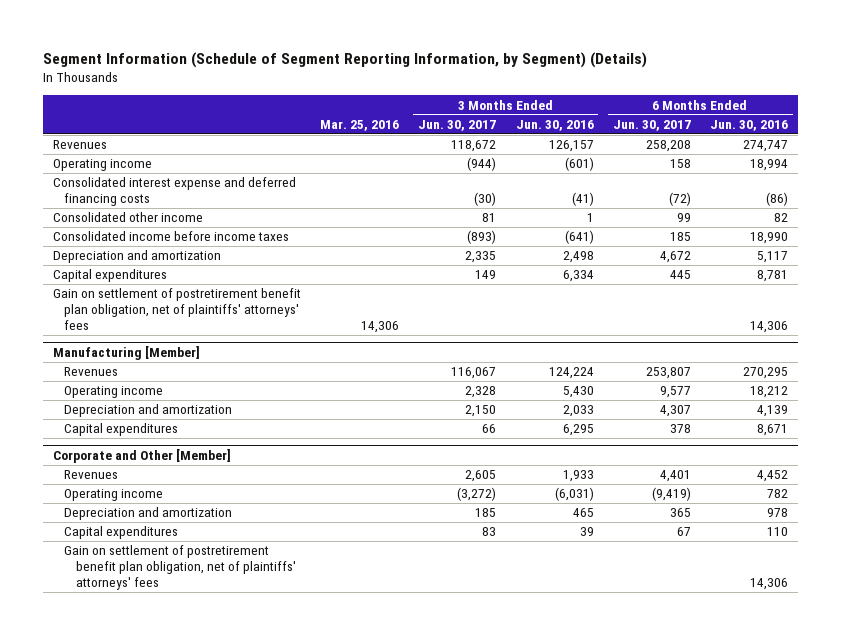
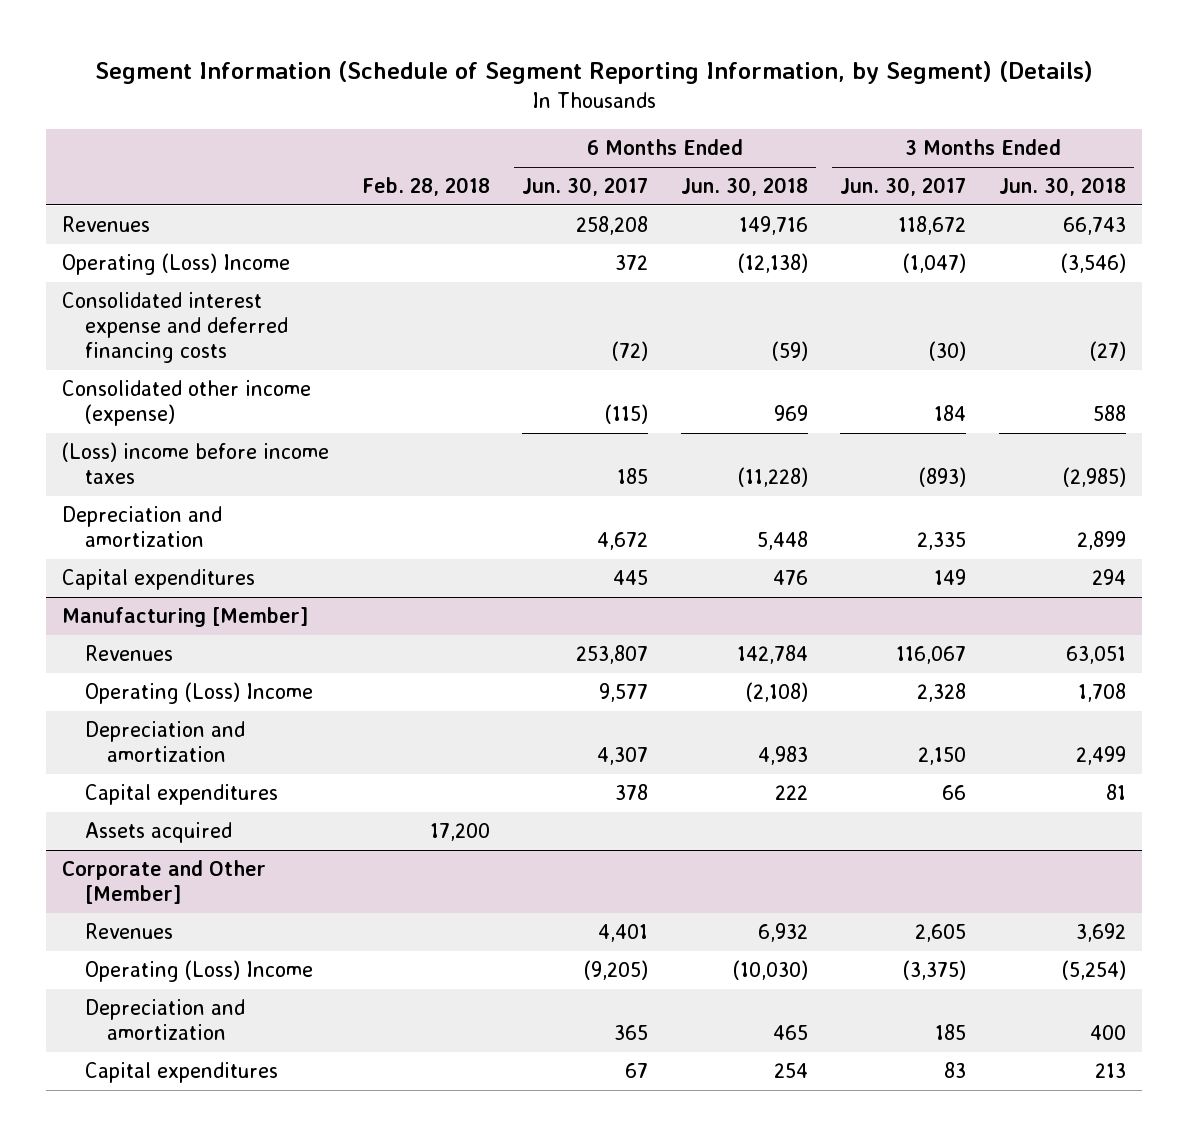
- | Mar. 25, 2016 | 3 Months Ended Jun. 30, 2017 | 3 Months Ended Jun. 30, 2016 | 6 Months Ended Jun. 30, 2017 | 6 Months Ended Jun. 30, 2016
+ | Feb. 28, 2018 | 6 Months Ended Jun. 30, 2017 | 6 Months Ended Jun. 30, 2018 | 3 Months Ended Jun. 30, 2017 | 3 Months Ended Jun. 30, 2018
- Operating income | | (944) | (601) | 158 | 18,994
+ Operating (Loss) Income | | 372 | (12,138) | (1,047) | (3,546)
- Consolidated other income | | 81 | 1 | 99 | 82
- Consolidated income before income taxes | | (893) | (641) | 185 | 18,990
+ Consolidated other income (expense) | | (115) | 969 | 184 | 588
+ (Loss) income before income taxes | | 185 | (11,228) | (893) | (2,985)
- Gain on settlement of postretirement benefit plan obligation, net of plaintiffs' attorneys' fees | 14,306 | | | | 14,306
@ Manufacturing [Member]
- Operating income | | 2,328 | 5,430 | 9,577 | 18,212
+ Operating (Loss) Income | | 9,577 | (2,108) | 2,328 | 1,708
+ Assets acquired | 17,200 | | | |
@ Corporate and Other [Member]
- Operating income | | (3,272) | (6,031) | (9,419) | 782
+ Operating (Loss) Income | | (9,205) | (10,030) | (3,375) | (5,254)
- Gain on settlement of postretirement benefit plan obligation, net of plaintiffs' attorneys' fees | | | | | 14,306

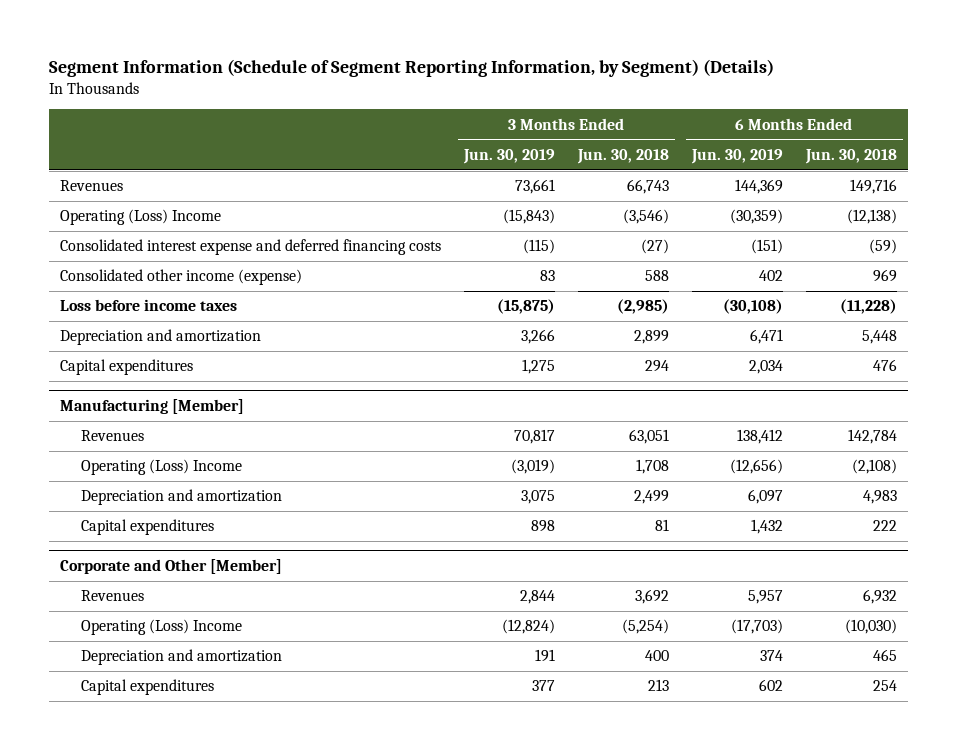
- | Feb. 28, 2018 | 6 Months Ended Jun. 30, 2017 | 6 Months Ended Jun. 30, 2018 | 3 Months Ended Jun. 30, 2017 | 3 Months Ended Jun. 30, 2018
+ | 3 Months Ended Jun. 30, 2019 | 3 Months Ended Jun. 30, 2018 | 6 Months Ended Jun. 30, 2019 | 6 Months Ended Jun. 30, 2018
- (Loss) income before income taxes | | 185 | (11,228) | (893) | (2,985)
+ Loss before income taxes | (15,875) | (2,985) | (30,108) | (11,228)
@ Manufacturing [Member]
- Assets acquired | 17,200 | | | |

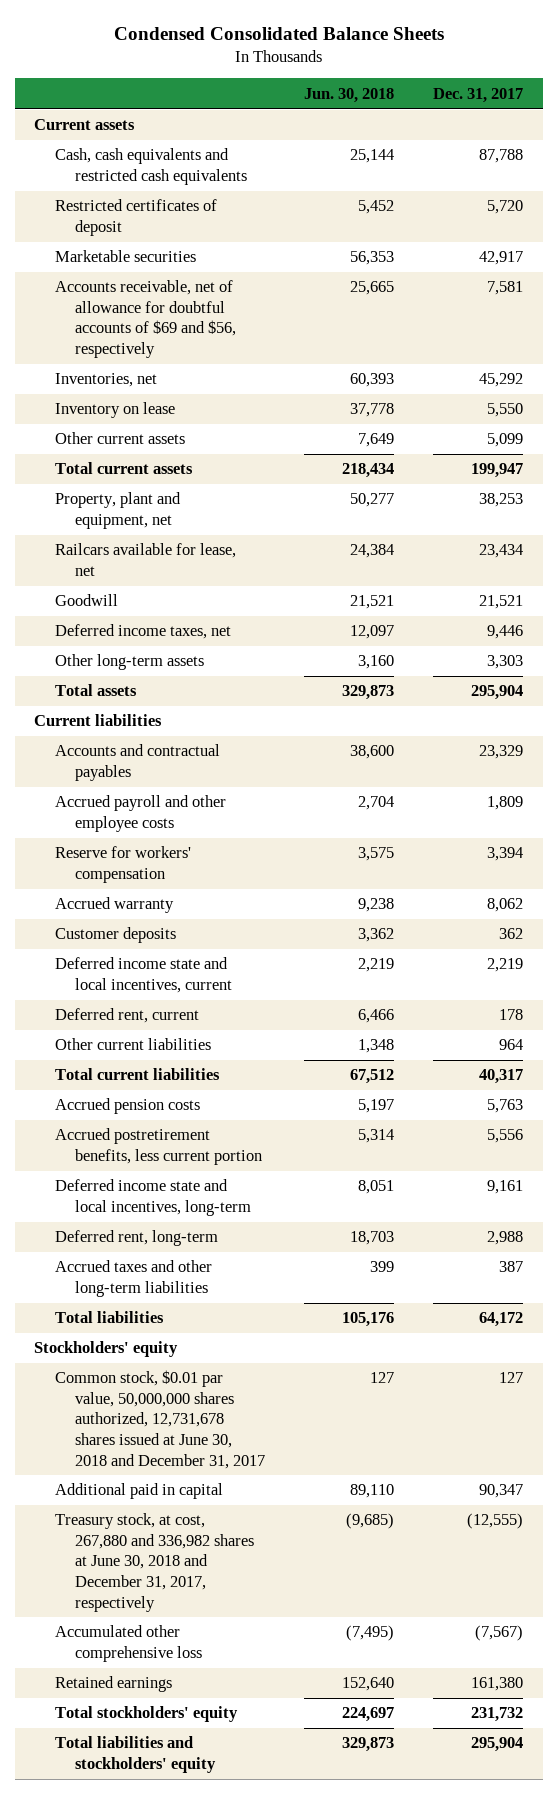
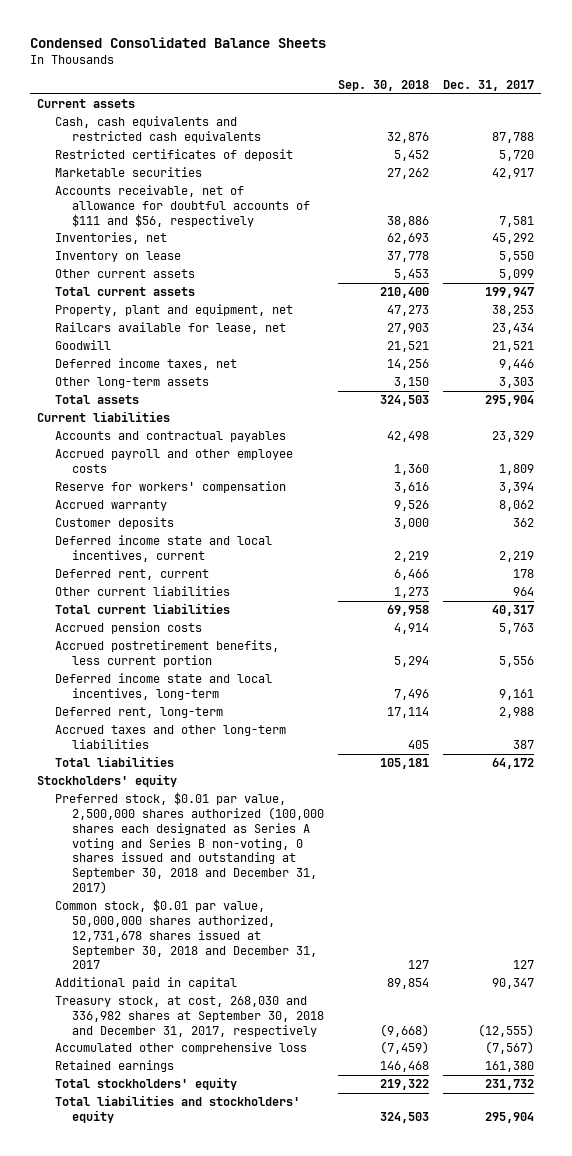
- | Jun. 30, 2018 | Dec. 31, 2017
+ | Sep. 30, 2018 | Dec. 31, 2017
- Accounts receivable, net of allowance for doubtful accounts of $69 and $56, respectively | 25,665 | 7,581
+ Accounts receivable, net of allowance for doubtful accounts of $111 and $56, respectively | 38,886 | 7,581
- Common stock, $0.01 par value, 50,000,000 shares authorized, 12,731,678 shares issued at June 30, 2018 and December 31, 2017 | 127 | 127
+ Preferred stock, $0.01 par value, 2,500,000 shares authorized (100,000 shares each designated as Series A voting and Series B non-voting, 0 shares issued and outstanding at September 30, 2018 and December 31, 2017)
+ Common stock, $0.01 par value, 50,000,000 shares authorized, 12,731,678 shares issued at September 30, 2018 and December 31, 2017 | 127 | 127
- Treasury stock, at cost, 267,880 and 336,982 shares at June 30, 2018 and December 31, 2017, respectively | (9,685) | (12,555)
+ Treasury stock, at cost, 268,030 and 336,982 shares at September 30, 2018 and December 31, 2017, respectively | (9,668) | (12,555)

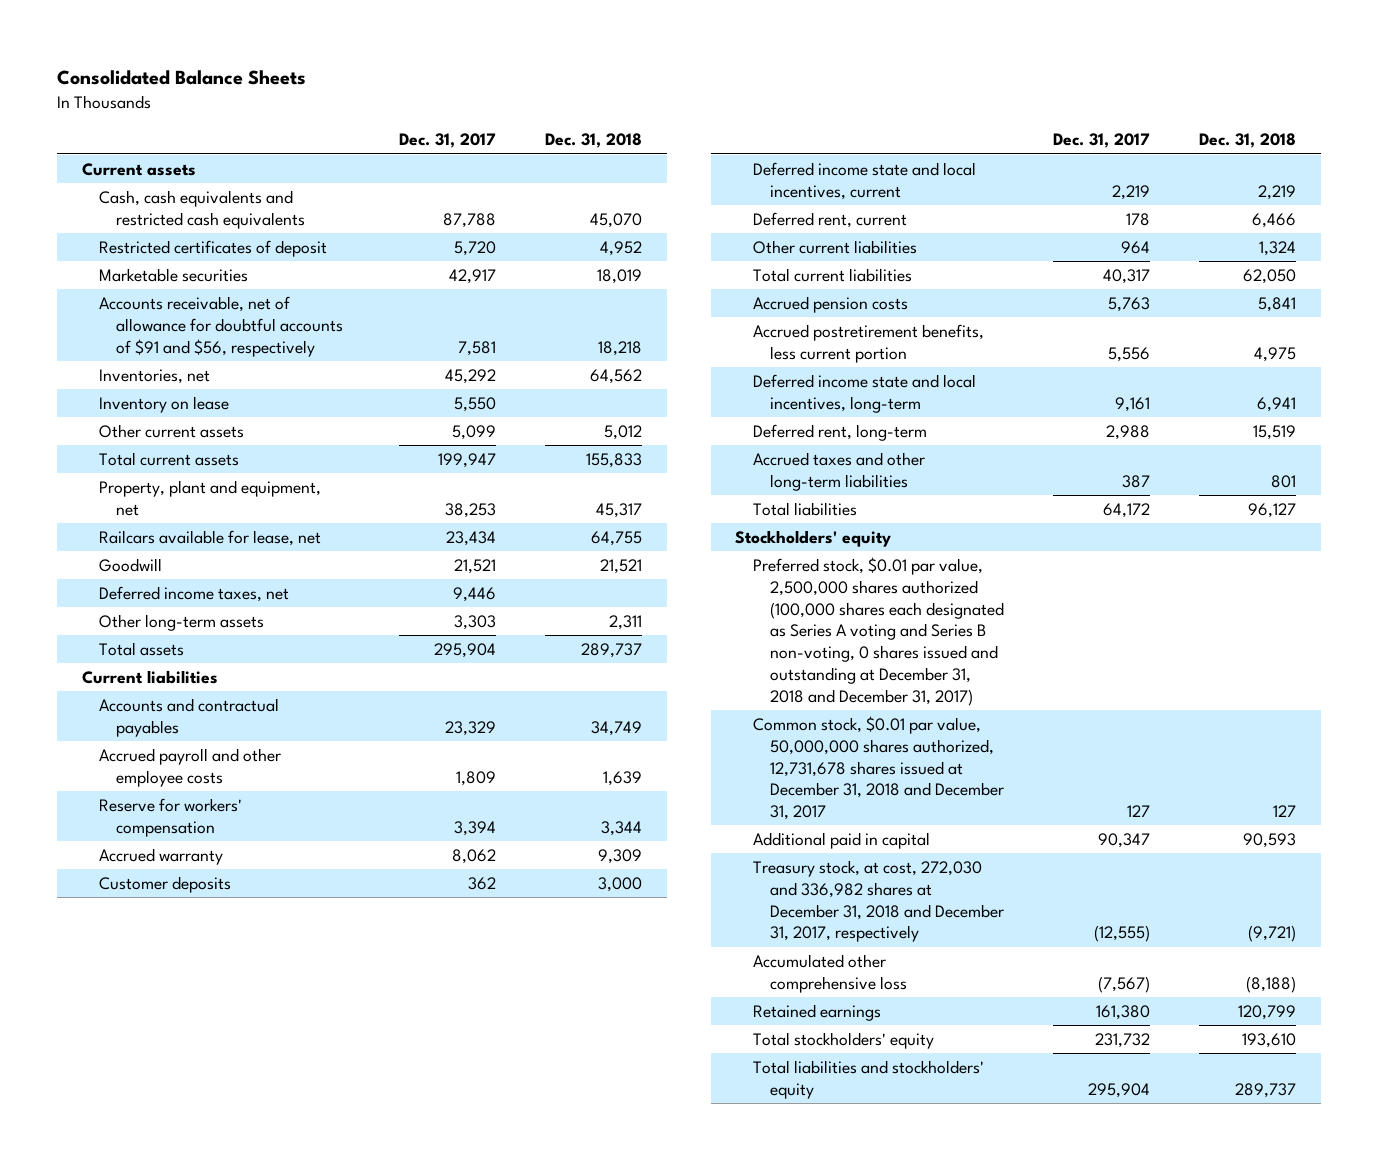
- Condensed Consolidated Balance Sheets
+ Consolidated Balance Sheets
- | Sep. 30, 2018 | Dec. 31, 2017
+ | Dec. 31, 2017 | Dec. 31, 2018
- Accounts receivable, net of allowance for doubtful accounts of $111 and $56, respectively | 38,886 | 7,581
+ Accounts receivable, net of allowance for doubtful accounts of $91 and $56, respectively | 7,581 | 18,218
- Preferred stock, $0.01 par value, 2,500,000 shares authorized (100,000 shares each designated as Series A voting and Series B non-voting, 0 shares issued and outstanding at September 30, 2018 and December 31, 2017)
- Common stock, $0.01 par value, 50,000,000 shares authorized, 12,731,678 shares issued at September 30, 2018 and December 31, 2017 | 127 | 127
+ Preferred stock, $0.01 par value, 2,500,000 shares authorized (100,000 shares each designated as Series A voting and Series B non-voting, 0 shares issued and outstanding at December 31, 2018 and December 31, 2017)
+ Common stock, $0.01 par value, 50,000,000 shares authorized, 12,731,678 shares issued at December 31, 2018 and December 31, 2017 | 127 | 127
- Treasury stock, at cost, 268,030 and 336,982 shares at September 30, 2018 and December 31, 2017, respectively | (9,668) | (12,555)
+ Treasury stock, at cost, 272,030 and 336,982 shares at December 31, 2018 and December 31, 2017, respectively | (12,555) | (9,721)

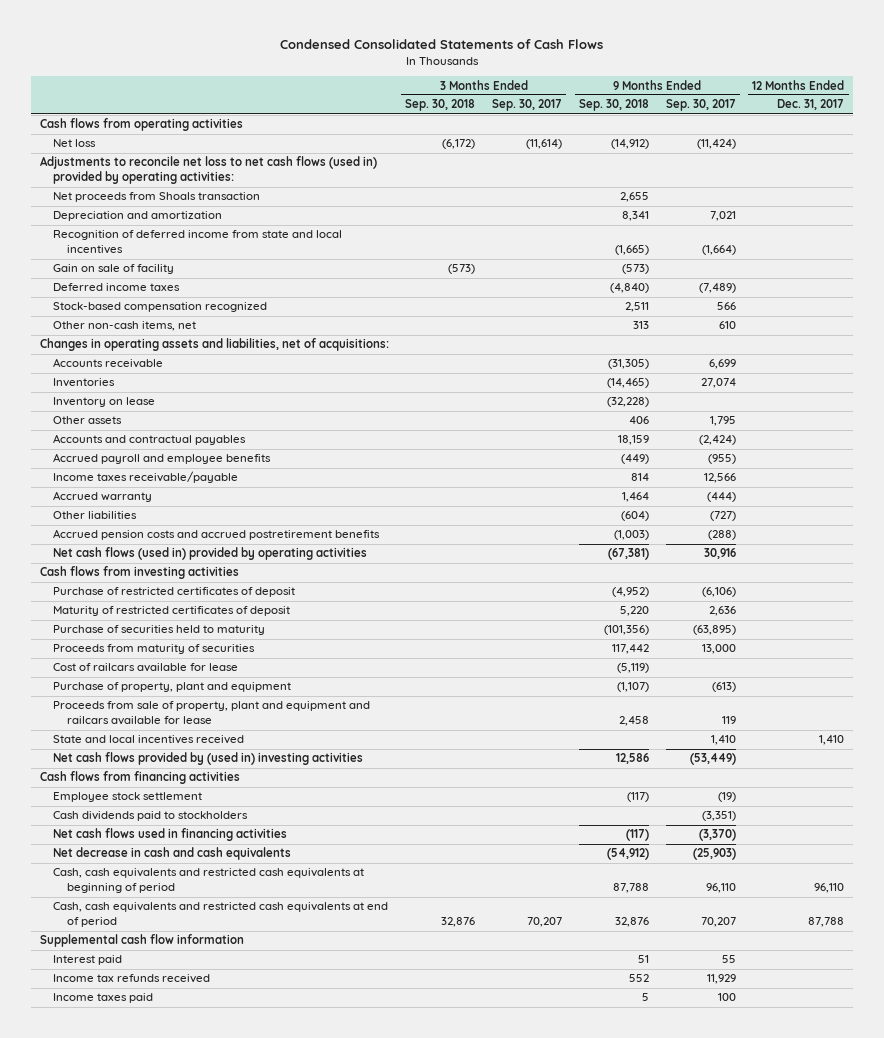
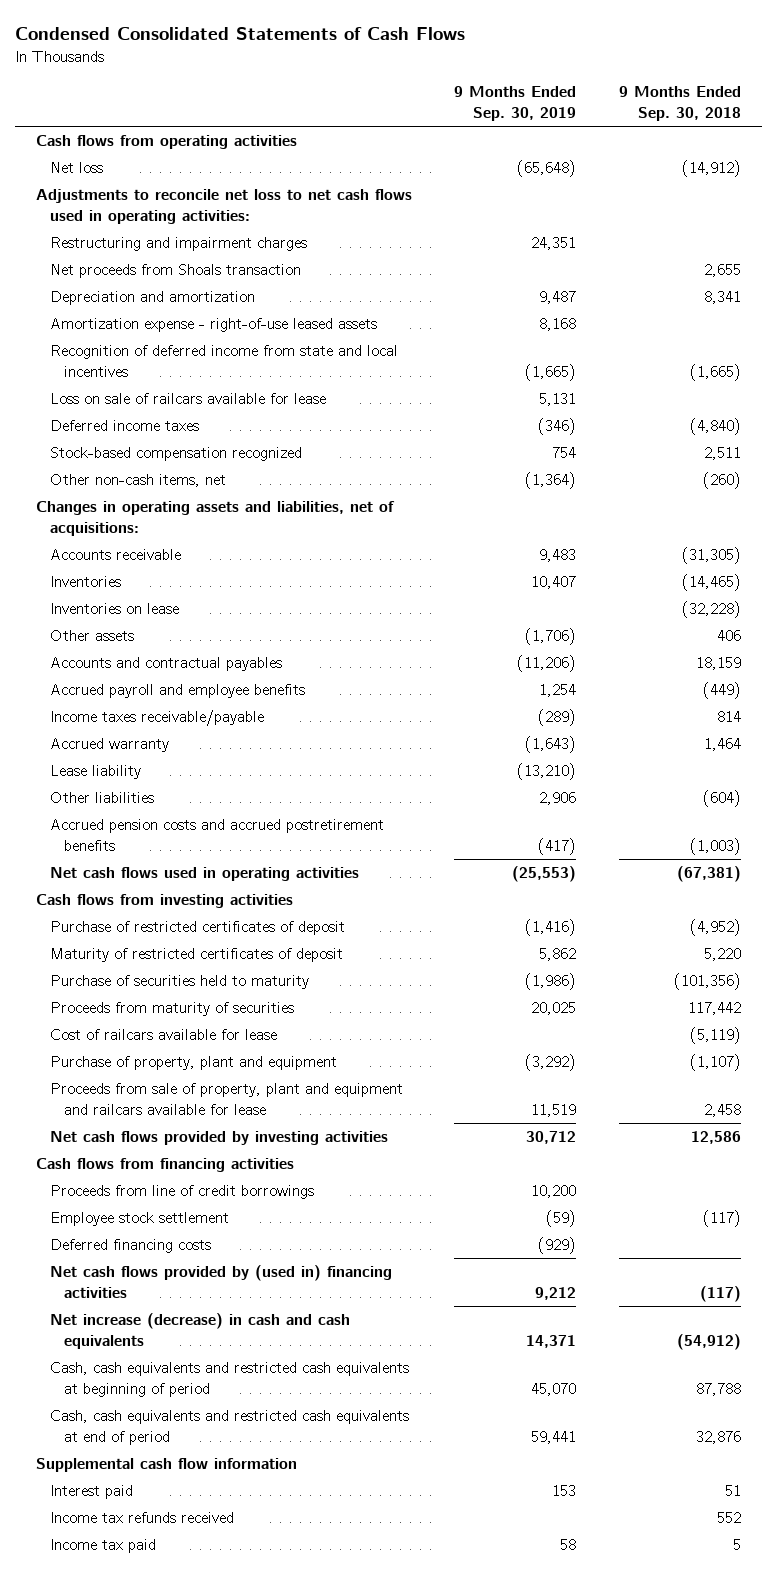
- | 3 Months Ended Sep. 30, 2018 | 3 Months Ended Sep. 30, 2017 | 9 Months Ended Sep. 30, 2018 | 9 Months Ended Sep. 30, 2017 | 12 Months Ended Dec. 31, 2017
+ | 9 Months Ended Sep. 30, 2019 | 9 Months Ended Sep. 30, 2018
- Adjustments to reconcile net loss to net cash flows (used in) provided by operating activities:
+ Adjustments to reconcile net loss to net cash flows used in operating activities:
+ Restructuring and impairment charges | 24,351 |
+ Amortization expense - right-of-use leased assets | 8,168 |
- Gain on sale of facility | (573) | | (573) | |
+ Loss on sale of railcars available for lease | 5,131 |
- Other non-cash items, net | | | 313 | 610 |
+ Other non-cash items, net | (1,364) | (260)
- Inventory on lease | | | (32,228) | |
+ Inventories on lease | | (32,228)
+ Lease liability | (13,210) |
- Net cash flows (used in) provided by operating activities | | | (67,381) | 30,916 |
+ Net cash flows used in operating activities | (25,553) | (67,381)
- State and local incentives received | | | | 1,410 | 1,410
- Net cash flows provided by (used in) investing activities | | | 12,586 | (53,449) |
+ Net cash flows provided by investing activities | 30,712 | 12,586
+ Proceeds from line of credit borrowings | 10,200 |
- Cash dividends paid to stockholders | | | | (3,351) |
- Net cash flows used in financing activities | | | (117) | (3,370) |
- Net decrease in cash and cash equivalents | | | (54,912) | (25,903) |
+ Deferred financing costs | (929) |
+ Net cash flows provided by (used in) financing activities | 9,212 | (117)
+ Net increase (decrease) in cash and cash equivalents | 14,371 | (54,912)
- Income taxes paid | | | 5 | 100 |
+ Income tax paid | 58 | 5

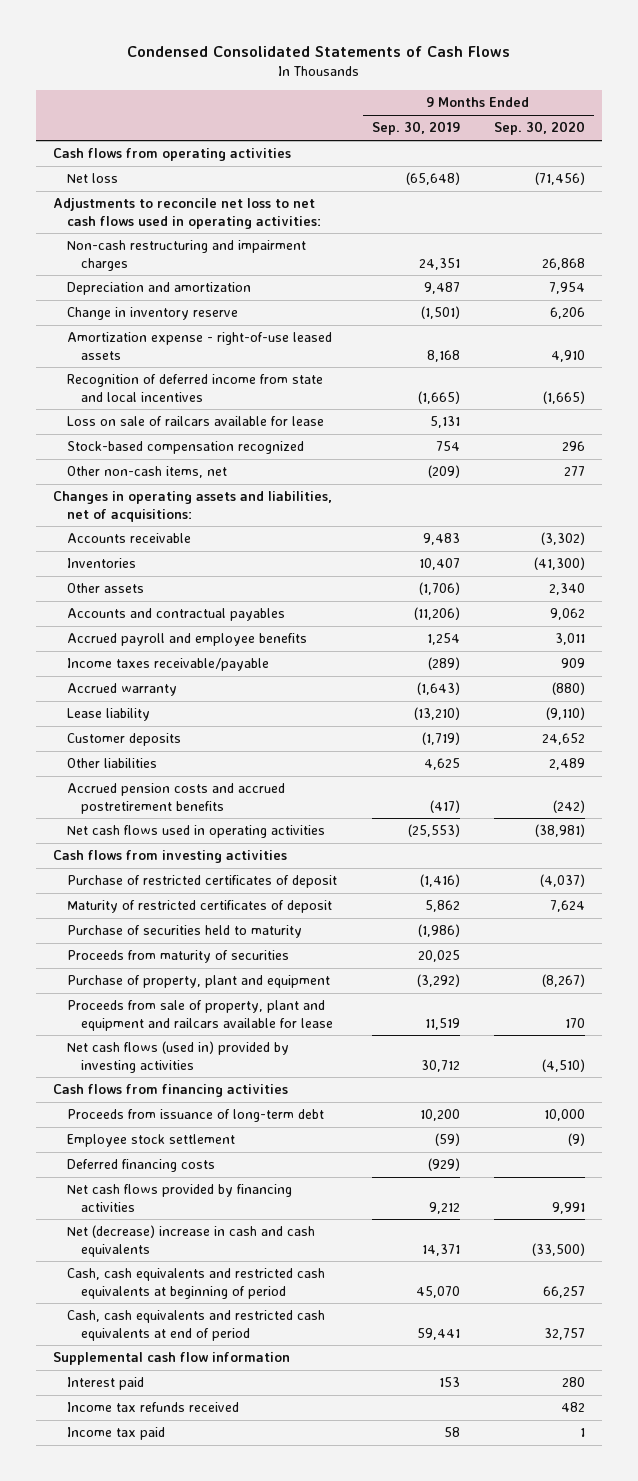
- | 9 Months Ended Sep. 30, 2019 | 9 Months Ended Sep. 30, 2018
+ | 9 Months Ended Sep. 30, 2019 | 9 Months Ended Sep. 30, 2020
- Restructuring and impairment charges | 24,351 |
- Net proceeds from Shoals transaction | | 2,655
+ Non-cash restructuring and impairment charges | 24,351 | 26,868
+ Change in inventory reserve | (1,501) | 6,206
- Deferred income taxes | (346) | (4,840)
- Other non-cash items, net | (1,364) | (260)
+ Other non-cash items, net | (209) | 277
- Inventories on lease | | (32,228)
- Other liabilities | 2,906 | (604)
+ Customer deposits | (1,719) | 24,652
+ Other liabilities | 4,625 | 2,489
- Cost of railcars available for lease | | (5,119)
- Net cash flows provided by investing activities | 30,712 | 12,586
+ Net cash flows (used in) provided by investing activities | 30,712 | (4,510)
- Proceeds from line of credit borrowings | 10,200 |
+ Proceeds from issuance of long-term debt | 10,200 | 10,000
- Net cash flows provided by (used in) financing activities | 9,212 | (117)
- Net increase (decrease) in cash and cash equivalents | 14,371 | (54,912)
+ Net cash flows provided by financing activities | 9,212 | 9,991
+ Net (decrease) increase in cash and cash equivalents | 14,371 | (33,500)

